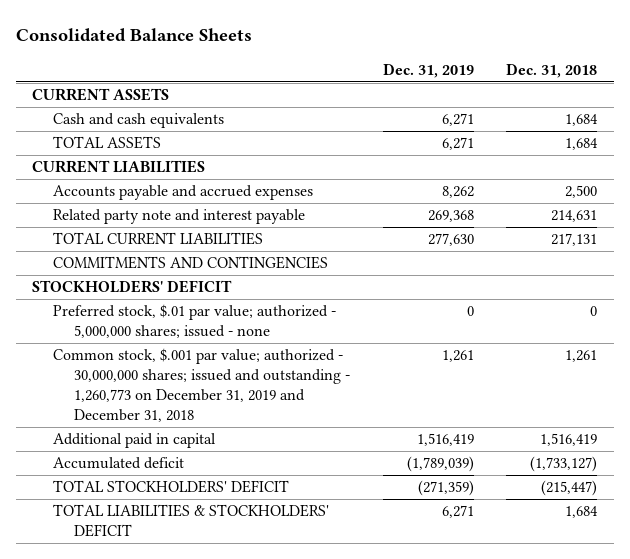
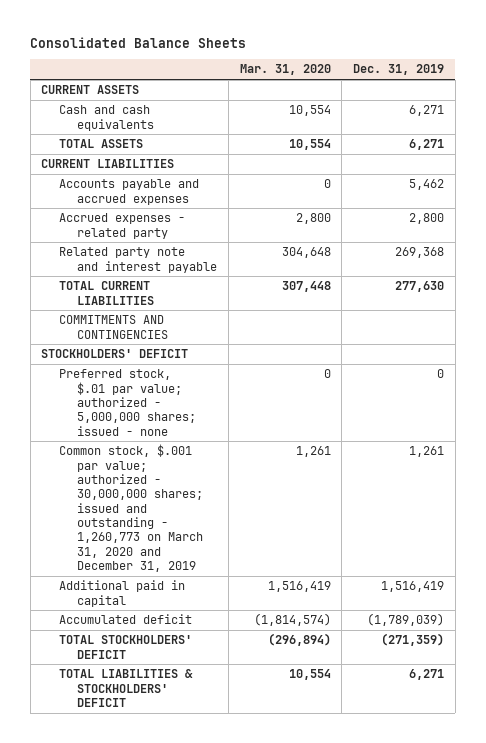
- | Dec. 31, 2019 | Dec. 31, 2018
+ | Mar. 31, 2020 | Dec. 31, 2019
- Accounts payable and accrued expenses | 8,262 | 2,500
+ Accounts payable and accrued expenses | 0 | 5,462
+ Accrued expenses - related party | 2,800 | 2,800
- Common stock, $.001 par value; authorized - 30,000,000 shares; issued and outstanding - 1,260,773 on December 31, 2019 and December 31, 2018 | 1,261 | 1,261
+ Common stock, $.001 par value; authorized - 30,000,000 shares; issued and outstanding - 1,260,773 on March 31, 2020 and December 31, 2019 | 1,261 | 1,261

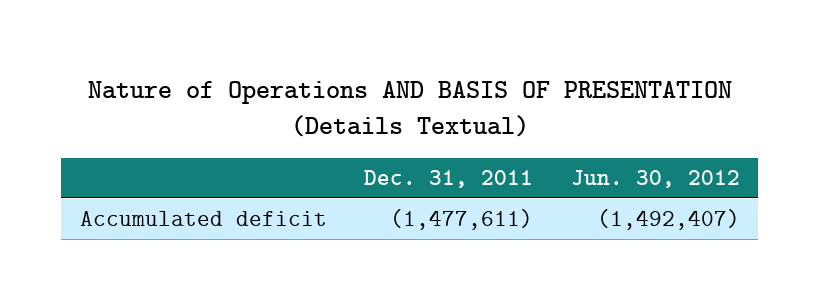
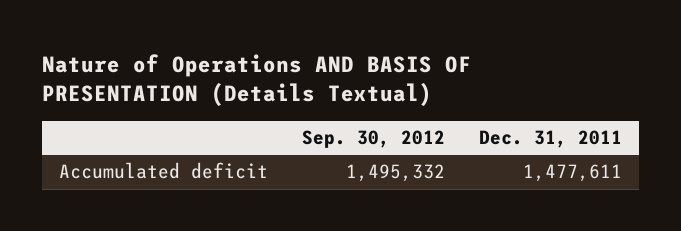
- | Dec. 31, 2011 | Jun. 30, 2012
+ | Sep. 30, 2012 | Dec. 31, 2011
- Accumulated deficit | (1,477,611) | (1,492,407)
+ Accumulated deficit | 1,495,332 | 1,477,611

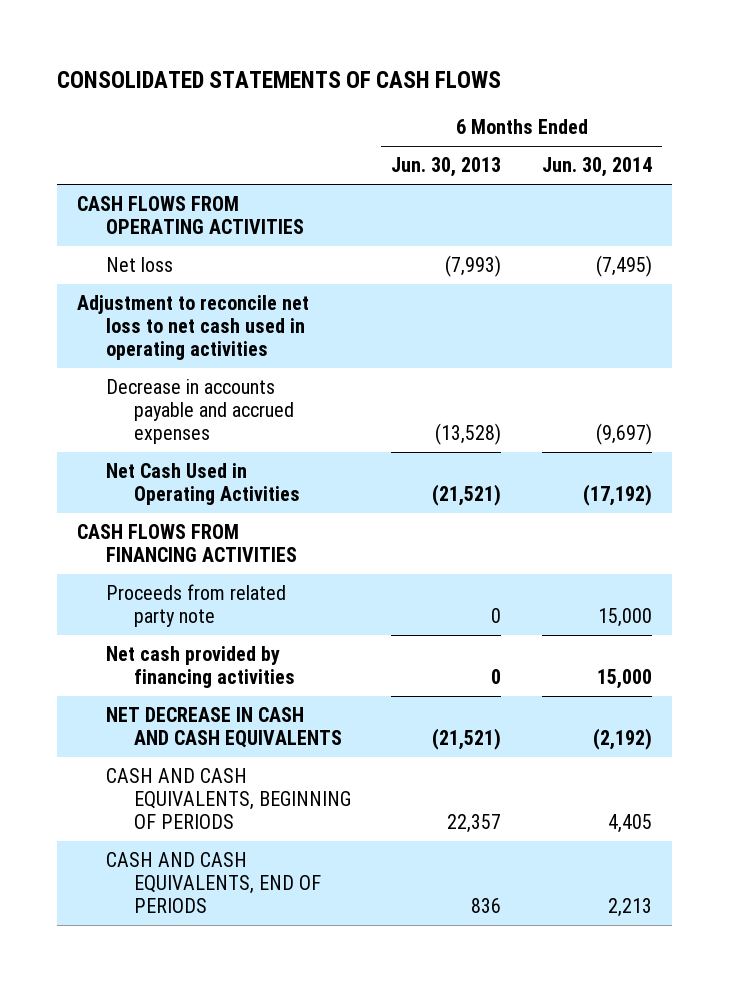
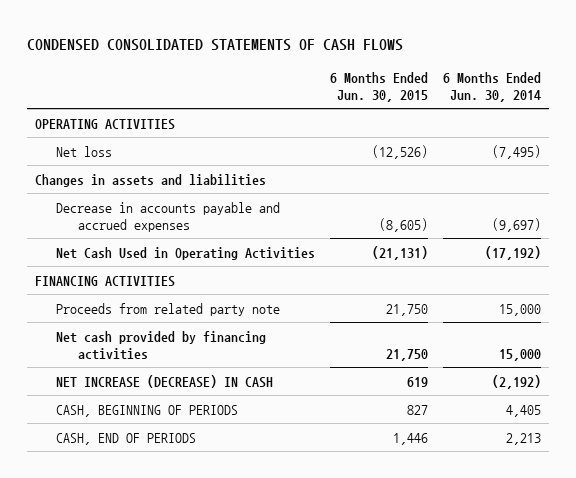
- CONSOLIDATED STATEMENTS OF CASH FLOWS
+ CONDENSED CONSOLIDATED STATEMENTS OF CASH FLOWS
- | 6 Months Ended Jun. 30, 2013 | 6 Months Ended Jun. 30, 2014
+ | 6 Months Ended Jun. 30, 2015 | 6 Months Ended Jun. 30, 2014
- CASH FLOWS FROM OPERATING ACTIVITIES
+ OPERATING ACTIVITIES
- Adjustment to reconcile net loss to net cash used in operating activities
+ Changes in assets and liabilities
- CASH FLOWS FROM FINANCING ACTIVITIES
+ FINANCING ACTIVITIES
- NET DECREASE IN CASH AND CASH EQUIVALENTS | (21,521) | (2,192)
- CASH AND CASH EQUIVALENTS, BEGINNING OF PERIODS | 22,357 | 4,405
- CASH AND CASH EQUIVALENTS, END OF PERIODS | 836 | 2,213
+ NET INCREASE (DECREASE) IN CASH | 619 | (2,192)
+ CASH, BEGINNING OF PERIODS | 827 | 4,405
+ CASH, END OF PERIODS | 1,446 | 2,213

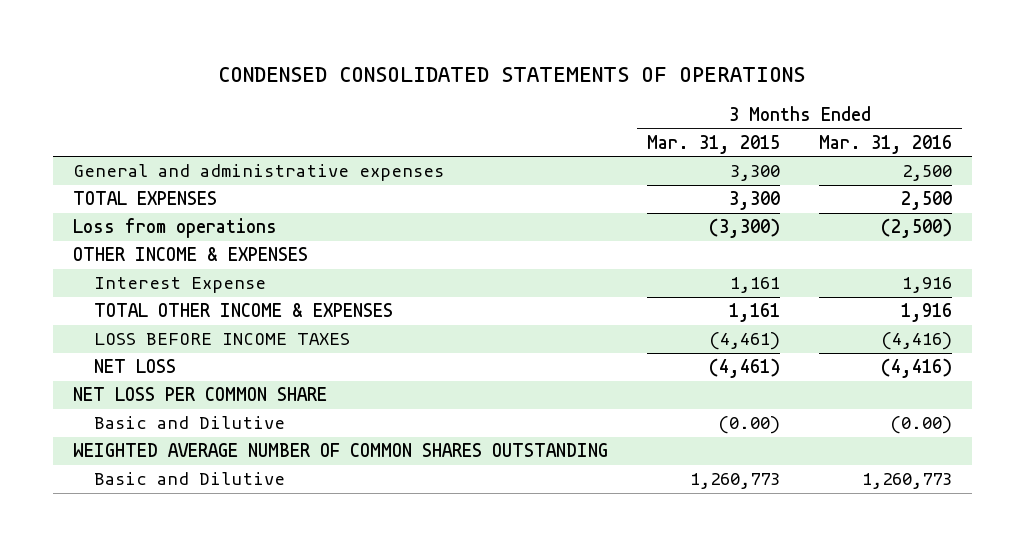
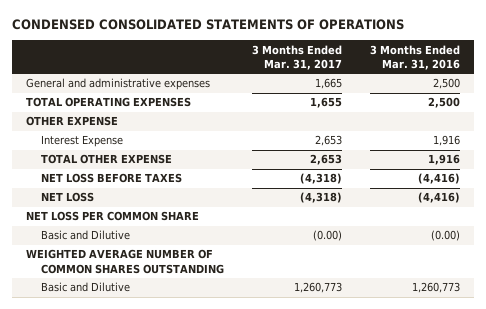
- | 3 Months Ended Mar. 31, 2015 | 3 Months Ended Mar. 31, 2016
+ | 3 Months Ended Mar. 31, 2017 | 3 Months Ended Mar. 31, 2016
- TOTAL EXPENSES | 3,300 | 2,500
- Loss from operations | (3,300) | (2,500)
- OTHER INCOME & EXPENSES
+ TOTAL OPERATING EXPENSES | 1,655 | 2,500
+ OTHER EXPENSE
- TOTAL OTHER INCOME & EXPENSES | 1,161 | 1,916
- LOSS BEFORE INCOME TAXES | (4,461) | (4,416)
+ TOTAL OTHER EXPENSE | 2,653 | 1,916
+ NET LOSS BEFORE TAXES | (4,318) | (4,416)

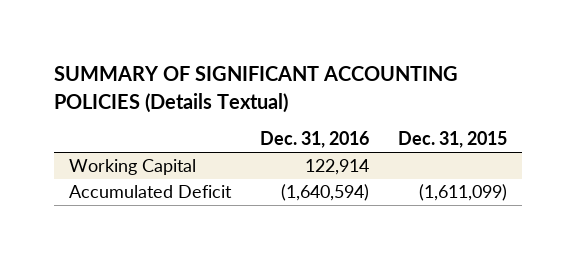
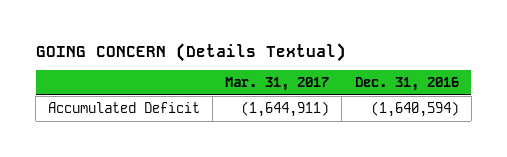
- SUMMARY OF SIGNIFICANT ACCOUNTING POLICIES (Details Textual)
+ GOING CONCERN (Details Textual)
- | Dec. 31, 2016 | Dec. 31, 2015
+ | Mar. 31, 2017 | Dec. 31, 2016
- Working Capital | 122,914 |

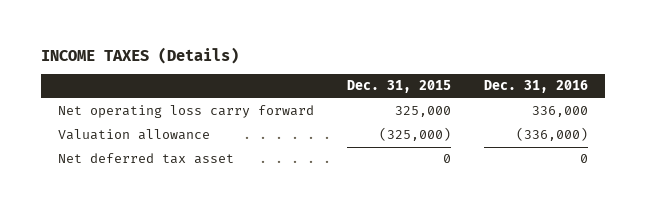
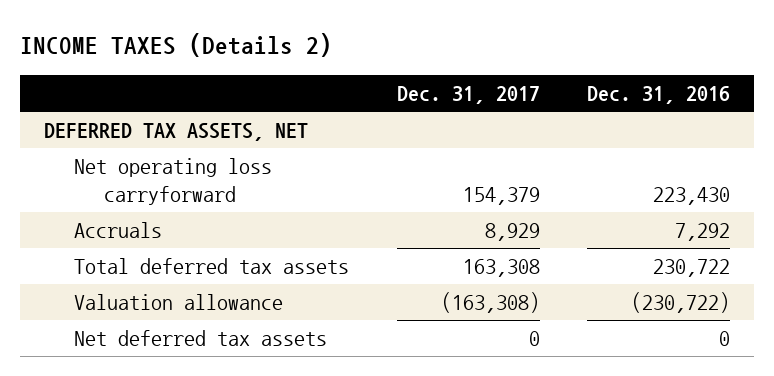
- INCOME TAXES (Details)
+ INCOME TAXES (Details 2)
- | Dec. 31, 2015 | Dec. 31, 2016
+ | Dec. 31, 2017 | Dec. 31, 2016
- Net operating loss carry forward | 325,000 | 336,000
- Valuation allowance | (325,000) | (336,000)
- Net deferred tax asset | 0 | 0
+ DEFERRED TAX ASSETS, NET
+ Net operating loss carryforward | 154,379 | 223,430
+ Accruals | 8,929 | 7,292
+ Total deferred tax assets | 163,308 | 230,722
+ Valuation allowance | (163,308) | (230,722)
+ Net deferred tax assets | 0 | 0

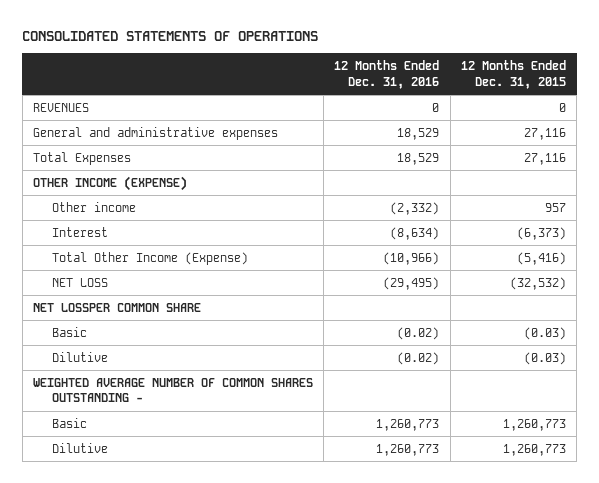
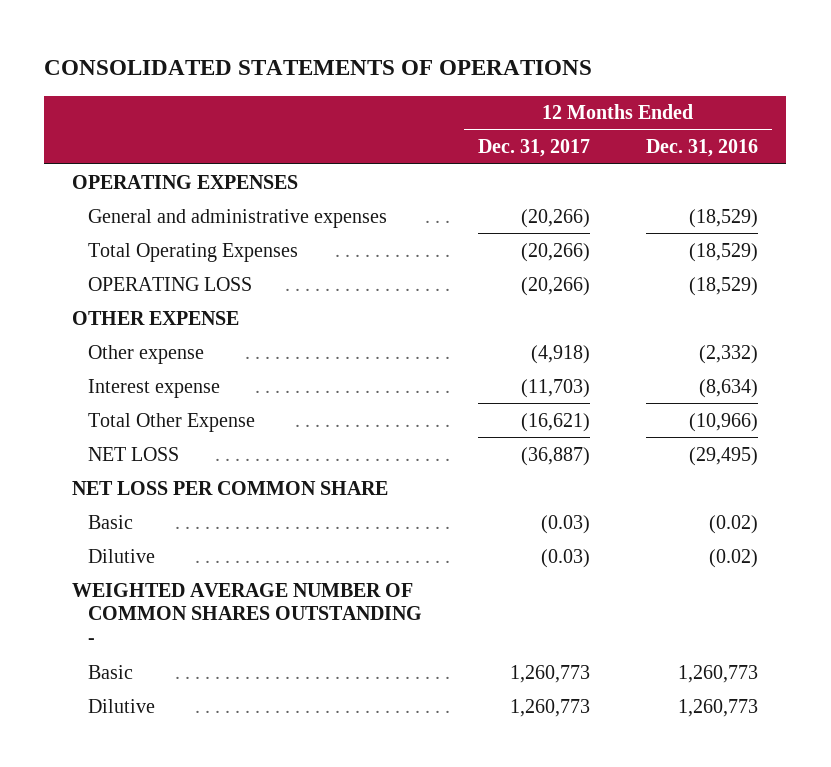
- | 12 Months Ended Dec. 31, 2016 | 12 Months Ended Dec. 31, 2015
+ | 12 Months Ended Dec. 31, 2017 | 12 Months Ended Dec. 31, 2016
- REVENUES | 0 | 0
- General and administrative expenses | 18,529 | 27,116
- Total Expenses | 18,529 | 27,116
- OTHER INCOME (EXPENSE)
- Other income | (2,332) | 957
- Interest | (8,634) | (6,373)
- Total Other Income (Expense) | (10,966) | (5,416)
+ OPERATING EXPENSES
+ General and administrative expenses | (20,266) | (18,529)
+ Total Operating Expenses | (20,266) | (18,529)
+ OPERATING LOSS | (20,266) | (18,529)
+ OTHER EXPENSE
+ Other expense | (4,918) | (2,332)
+ Interest expense | (11,703) | (8,634)
+ Total Other Expense | (16,621) | (10,966)
- NET LOSSPER COMMON SHARE
+ NET LOSS PER COMMON SHARE

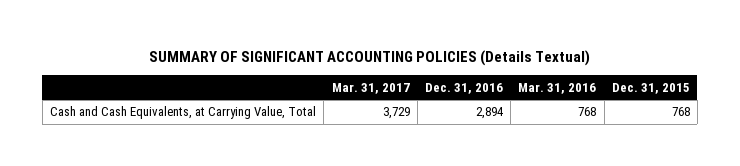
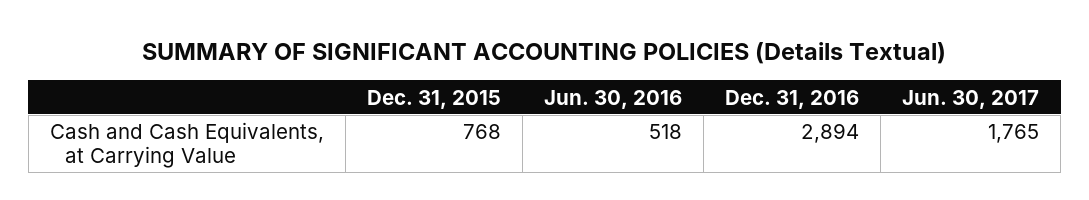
- | Mar. 31, 2017 | Dec. 31, 2016 | Mar. 31, 2016 | Dec. 31, 2015
+ | Dec. 31, 2015 | Jun. 30, 2016 | Dec. 31, 2016 | Jun. 30, 2017
- Cash and Cash Equivalents, at Carrying Value, Total | 3,729 | 2,894 | 768 | 768
+ Cash and Cash Equivalents, at Carrying Value | 768 | 518 | 2,894 | 1,765

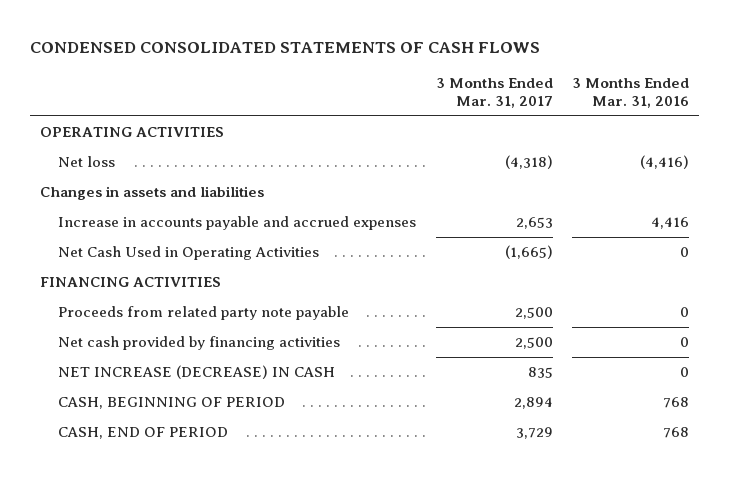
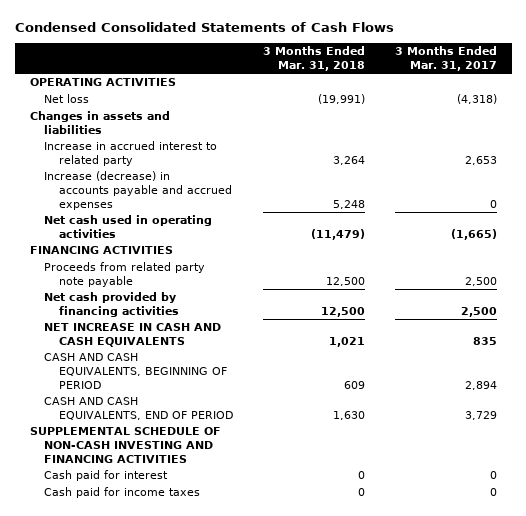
- CONDENSED CONSOLIDATED STATEMENTS OF CASH FLOWS
+ Condensed Consolidated Statements of Cash Flows
- | 3 Months Ended Mar. 31, 2017 | 3 Months Ended Mar. 31, 2016
+ | 3 Months Ended Mar. 31, 2018 | 3 Months Ended Mar. 31, 2017
- Increase in accounts payable and accrued expenses | 2,653 | 4,416
- Net Cash Used in Operating Activities | (1,665) | 0
+ Increase in accrued interest to related party | 3,264 | 2,653
+ Increase (decrease) in accounts payable and accrued expenses | 5,248 | 0
+ Net cash used in operating activities | (11,479) | (1,665)
- NET INCREASE (DECREASE) IN CASH | 835 | 0
- CASH, BEGINNING OF PERIOD | 2,894 | 768
- CASH, END OF PERIOD | 3,729 | 768
+ NET INCREASE IN CASH AND CASH EQUIVALENTS | 1,021 | 835
+ CASH AND CASH EQUIVALENTS, BEGINNING OF PERIOD | 609 | 2,894
+ CASH AND CASH EQUIVALENTS, END OF PERIOD | 1,630 | 3,729
+ SUPPLEMENTAL SCHEDULE OF NON-CASH INVESTING AND FINANCING ACTIVITIES
+ Cash paid for interest | 0 | 0
+ Cash paid for income taxes | 0 | 0

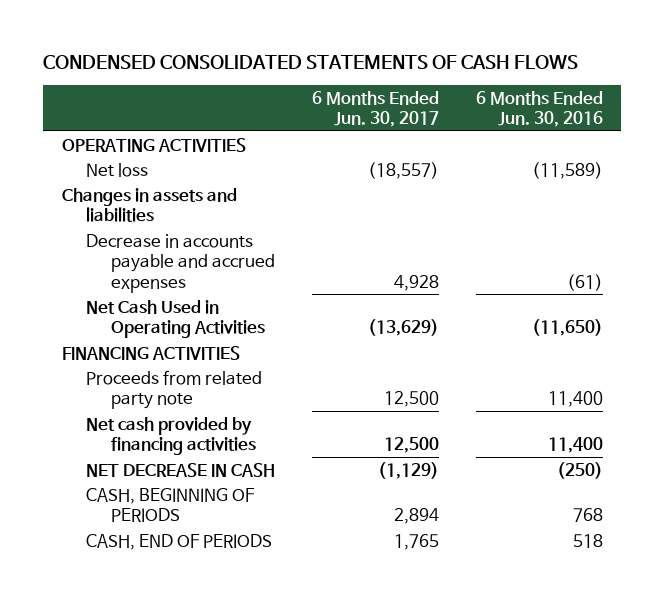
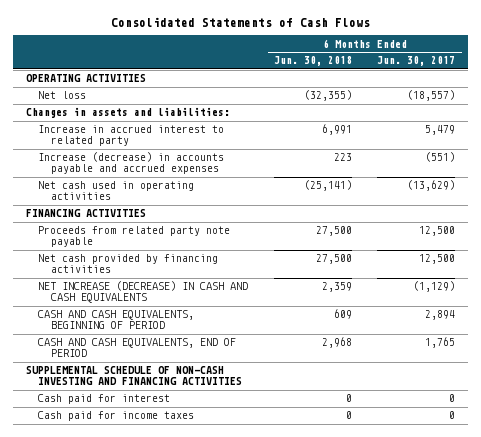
- CONDENSED CONSOLIDATED STATEMENTS OF CASH FLOWS
+ Consolidated Statements of Cash Flows
- | 6 Months Ended Jun. 30, 2017 | 6 Months Ended Jun. 30, 2016
+ | 6 Months Ended Jun. 30, 2018 | 6 Months Ended Jun. 30, 2017
- Changes in assets and liabilities
- Decrease in accounts payable and accrued expenses | 4,928 | (61)
- Net Cash Used in Operating Activities | (13,629) | (11,650)
+ Changes in assets and liabilities:
+ Increase in accrued interest to related party | 6,991 | 5,479
+ Increase (decrease) in accounts payable and accrued expenses | 223 | (551)
+ Net cash used in operating activities | (25,141) | (13,629)
- Proceeds from related party note | 12,500 | 11,400
+ Proceeds from related party note payable | 27,500 | 12,500
- NET DECREASE IN CASH | (1,129) | (250)
- CASH, BEGINNING OF PERIODS | 2,894 | 768
- CASH, END OF PERIODS | 1,765 | 518
+ NET INCREASE (DECREASE) IN CASH AND CASH EQUIVALENTS | 2,359 | (1,129)
+ CASH AND CASH EQUIVALENTS, BEGINNING OF PERIOD | 609 | 2,894
+ CASH AND CASH EQUIVALENTS, END OF PERIOD | 2,968 | 1,765
+ SUPPLEMENTAL SCHEDULE OF NON-CASH INVESTING AND FINANCING ACTIVITIES
+ Cash paid for interest | 0 | 0
+ Cash paid for income taxes | 0 | 0

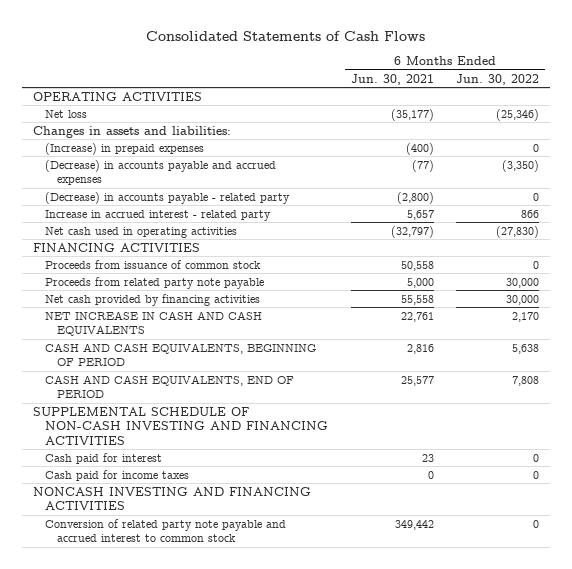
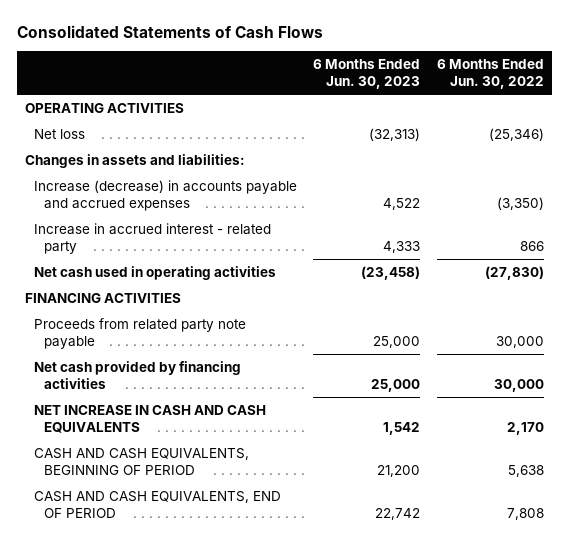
- | 6 Months Ended Jun. 30, 2021 | 6 Months Ended Jun. 30, 2022
+ | 6 Months Ended Jun. 30, 2023 | 6 Months Ended Jun. 30, 2022
- (Increase) in prepaid expenses | (400) | 0
- (Decrease) in accounts payable and accrued expenses | (77) | (3,350)
- (Decrease) in accounts payable - related party | (2,800) | 0
+ Increase (decrease) in accounts payable and accrued expenses | 4,522 | (3,350)
- Proceeds from issuance of common stock | 50,558 | 0
- SUPPLEMENTAL SCHEDULE OF NON-CASH INVESTING AND FINANCING ACTIVITIES
- Cash paid for interest | 23 | 0
- Cash paid for income taxes | 0 | 0
- NONCASH INVESTING AND FINANCING ACTIVITIES
- Conversion of related party note payable and accrued interest to common stock | 349,442 | 0

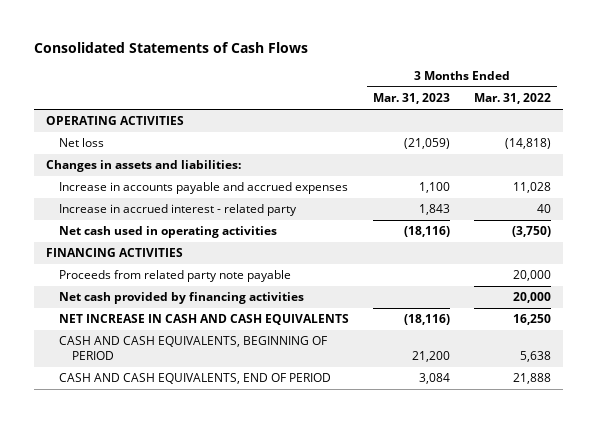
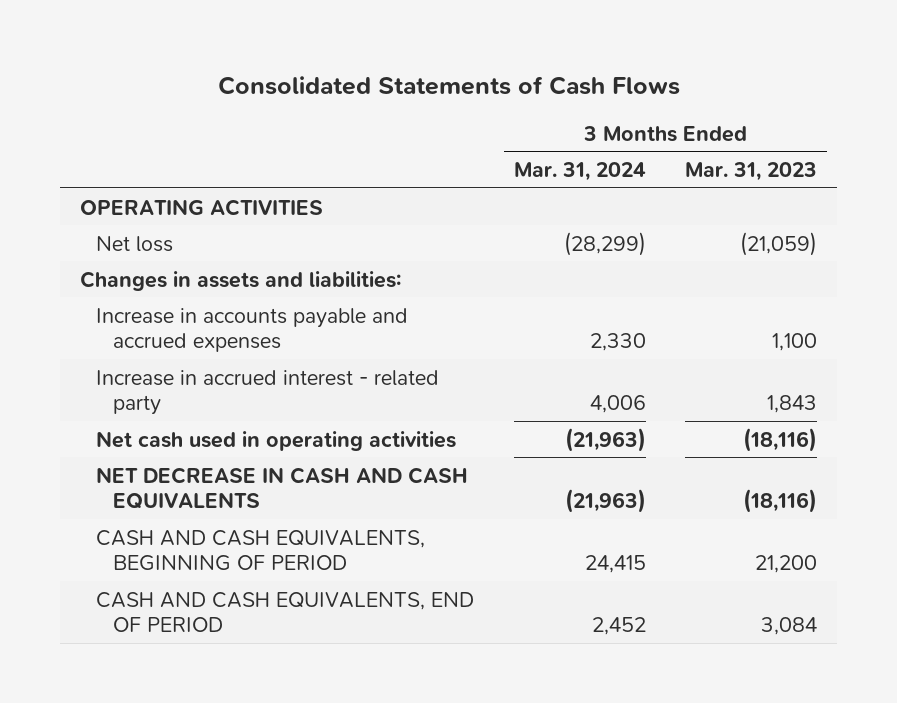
- | 3 Months Ended Mar. 31, 2023 | 3 Months Ended Mar. 31, 2022
+ | 3 Months Ended Mar. 31, 2024 | 3 Months Ended Mar. 31, 2023
- FINANCING ACTIVITIES
- Proceeds from related party note payable | | 20,000
- Net cash provided by financing activities | | 20,000
- NET INCREASE IN CASH AND CASH EQUIVALENTS | (18,116) | 16,250
+ NET DECREASE IN CASH AND CASH EQUIVALENTS | (21,963) | (18,116)

